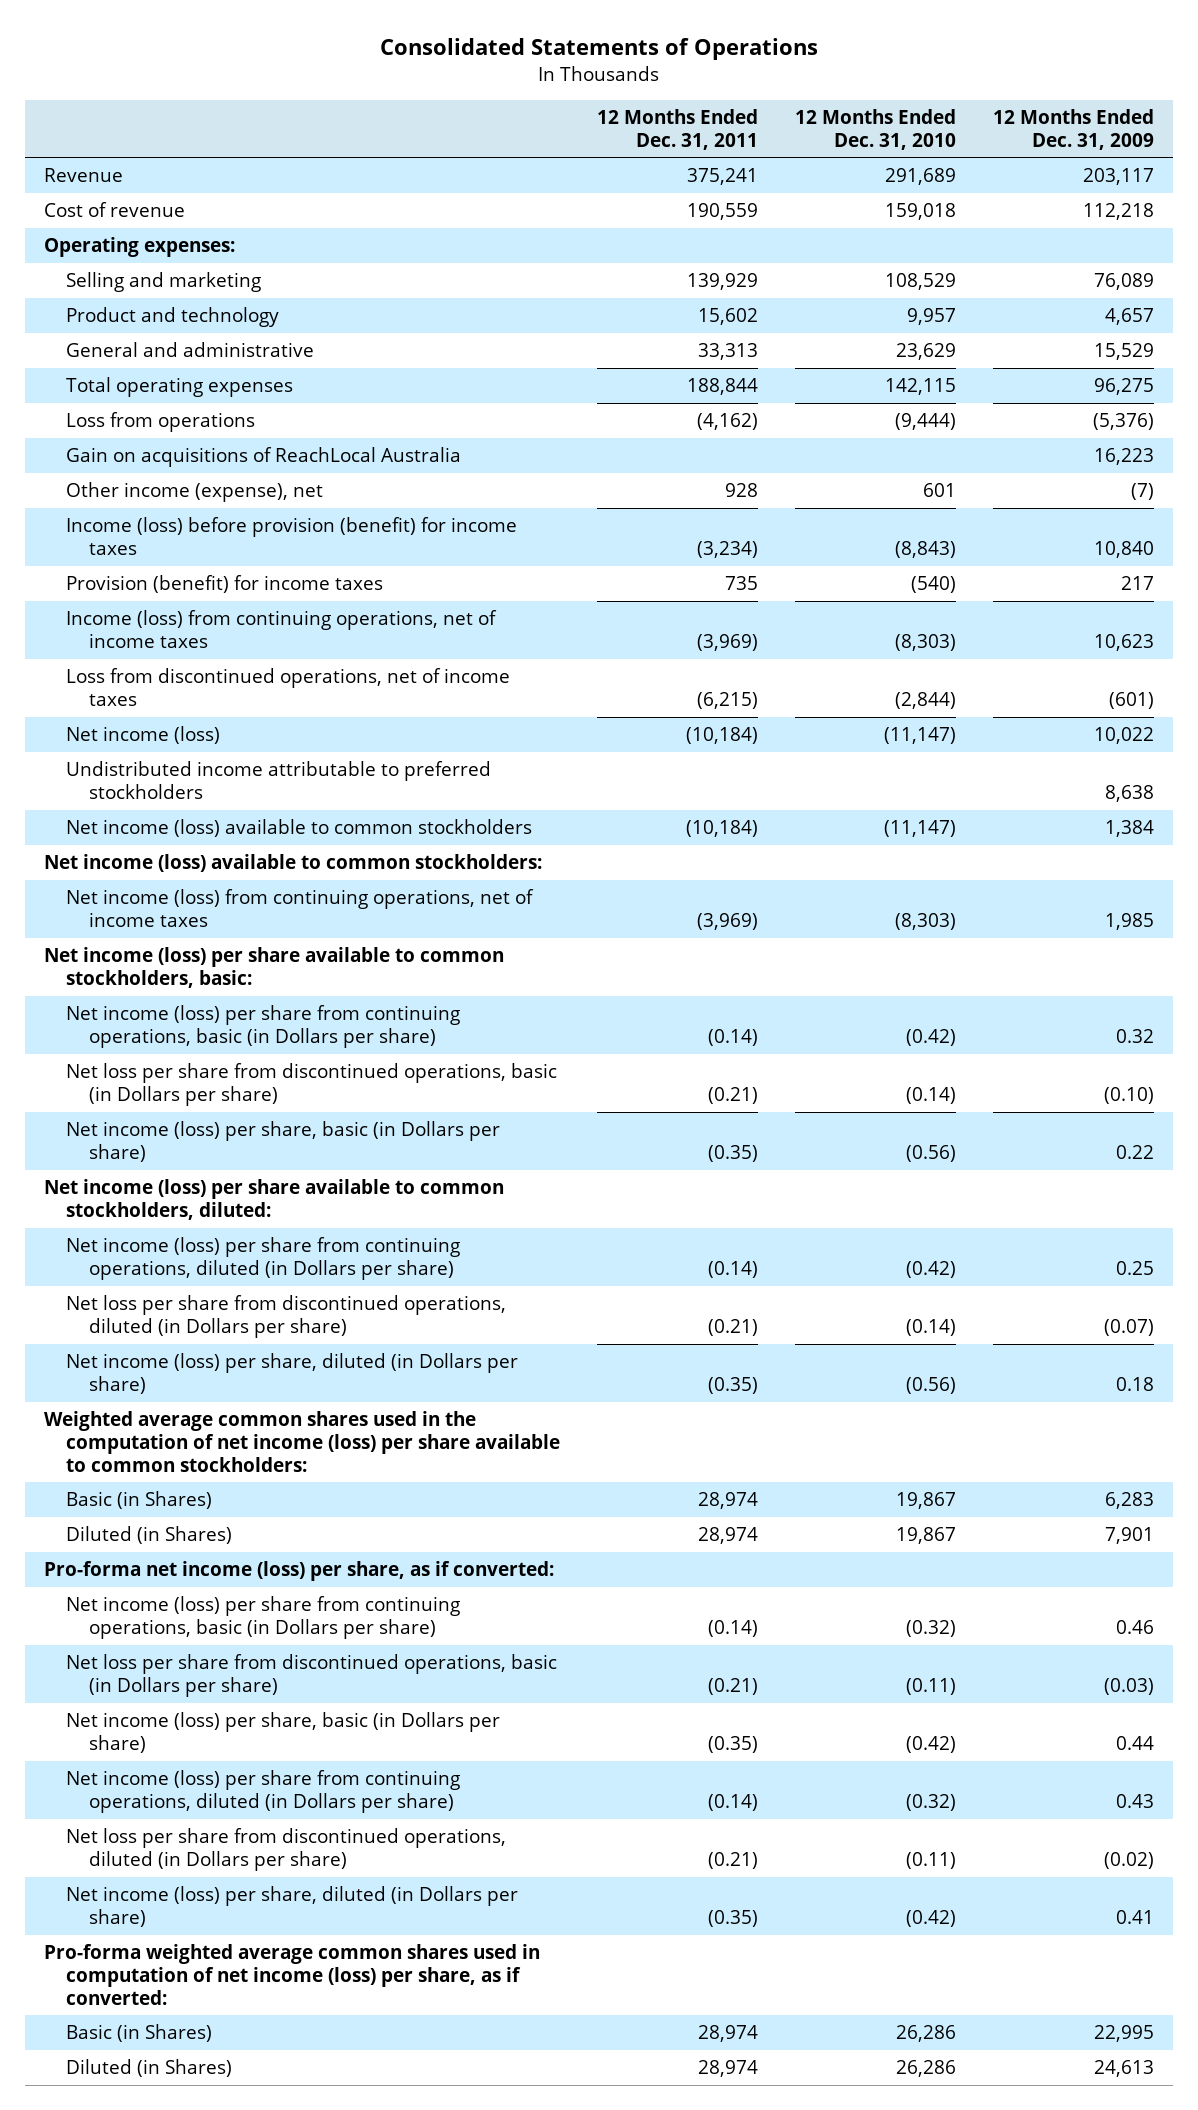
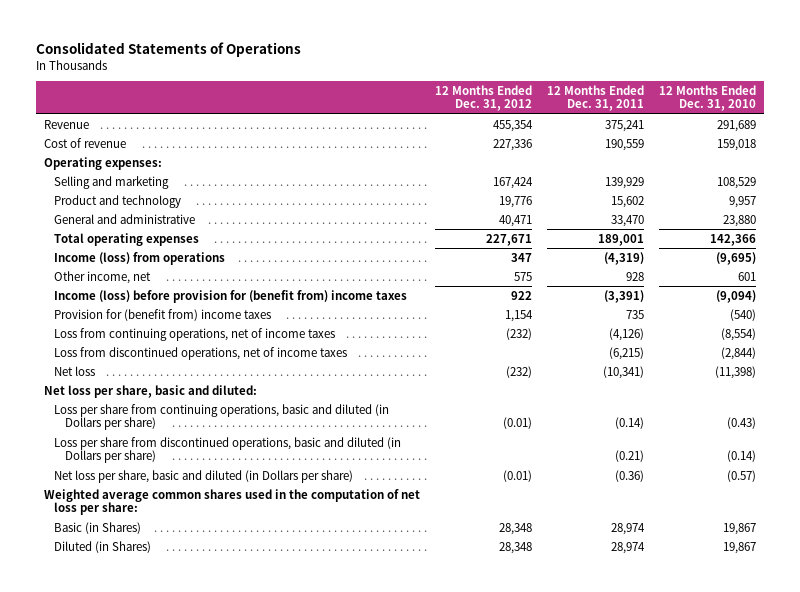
- | 12 Months Ended Dec. 31, 2011 | 12 Months Ended Dec. 31, 2010 | 12 Months Ended Dec. 31, 2009
+ | 12 Months Ended Dec. 31, 2012 | 12 Months Ended Dec. 31, 2011 | 12 Months Ended Dec. 31, 2010
- General and administrative | 33,313 | 23,629 | 15,529
- Total operating expenses | 188,844 | 142,115 | 96,275
- Loss from operations | (4,162) | (9,444) | (5,376)
- Gain on acquisitions of ReachLocal Australia | | | 16,223
- Other income (expense), net | 928 | 601 | (7)
- Income (loss) before provision (benefit) for income taxes | (3,234) | (8,843) | 10,840
- Provision (benefit) for income taxes | 735 | (540) | 217
- Income (loss) from continuing operations, net of income taxes | (3,969) | (8,303) | 10,623
+ General and administrative | 40,471 | 33,470 | 23,880
+ Total operating expenses | 227,671 | 189,001 | 142,366
+ Income (loss) from operations | 347 | (4,319) | (9,695)
+ Other income, net | 575 | 928 | 601
+ Income (loss) before provision for (benefit from) income taxes | 922 | (3,391) | (9,094)
+ Provision for (benefit from) income taxes | 1,154 | 735 | (540)
+ Loss from continuing operations, net of income taxes | (232) | (4,126) | (8,554)
- Net income (loss) | (10,184) | (11,147) | 10,022
- Undistributed income attributable to preferred stockholders | | | 8,638
- Net income (loss) available to common stockholders | (10,184) | (11,147) | 1,384
- Net income (loss) available to common stockholders:
- Net income (loss) from continuing operations, net of income taxes | (3,969) | (8,303) | 1,985
- Net income (loss) per share available to common stockholders, basic:
- Net income (loss) per share from continuing operations, basic (in Dollars per share) | (0.14) | (0.42) | 0.32
- Net loss per share from discontinued operations, basic (in Dollars per share) | (0.21) | (0.14) | (0.10)
- Net income (loss) per share, basic (in Dollars per share) | (0.35) | (0.56) | 0.22
- Net income (loss) per share available to common stockholders, diluted:
- Net income (loss) per share from continuing operations, diluted (in Dollars per share) | (0.14) | (0.42) | 0.25
- Net loss per share from discontinued operations, diluted (in Dollars per share) | (0.21) | (0.14) | (0.07)
- Net income (loss) per share, diluted (in Dollars per share) | (0.35) | (0.56) | 0.18
- Weighted average common shares used in the computation of net income (loss) per share available to common stockholders:
+ Net loss | (232) | (10,341) | (11,398)
+ Net loss per share, basic and diluted:
+ Loss per share from continuing operations, basic and diluted (in Dollars per share) | (0.01) | (0.14) | (0.43)
+ Loss per share from discontinued operations, basic and diluted (in Dollars per share) | | (0.21) | (0.14)
+ Net loss per share, basic and diluted (in Dollars per share) | (0.01) | (0.36) | (0.57)
+ Weighted average common shares used in the computation of net loss per share:
- Pro-forma net income (loss) per share, as if converted:
- Net income (loss) per share from continuing operations, basic (in Dollars per share) | (0.14) | (0.32) | 0.46
- Net loss per share from discontinued operations, basic (in Dollars per share) | (0.21) | (0.11) | (0.03)
- Net income (loss) per share, basic (in Dollars per share) | (0.35) | (0.42) | 0.44
- Net income (loss) per share from continuing operations, diluted (in Dollars per share) | (0.14) | (0.32) | 0.43
- Net loss per share from discontinued operations, diluted (in Dollars per share) | (0.21) | (0.11) | (0.02)
- Net income (loss) per share, diluted (in Dollars per share) | (0.35) | (0.42) | 0.41
- Pro-forma weighted average common shares used in computation of net income (loss) per share, as if converted:
- Basic (in Shares) | 28,974 | 26,286 | 22,995
- Diluted (in Shares) | 28,974 | 26,286 | 24,613

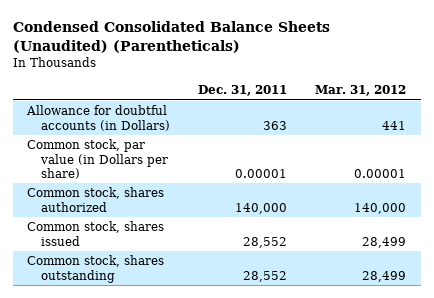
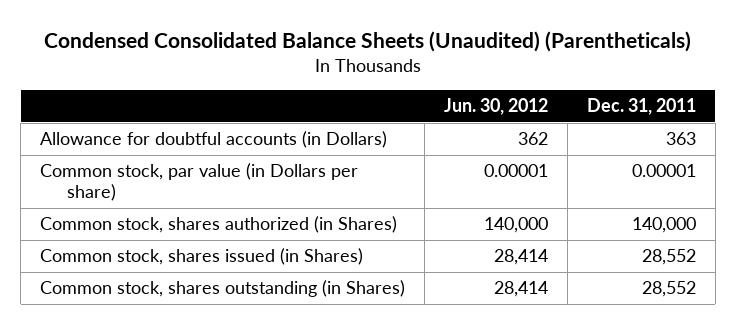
- | Dec. 31, 2011 | Mar. 31, 2012
+ | Jun. 30, 2012 | Dec. 31, 2011
- Common stock, shares authorized | 140,000 | 140,000
- Common stock, shares issued | 28,552 | 28,499
- Common stock, shares outstanding | 28,552 | 28,499
+ Common stock, shares authorized (in Shares) | 140,000 | 140,000
+ Common stock, shares issued (in Shares) | 28,414 | 28,552
+ Common stock, shares outstanding (in Shares) | 28,414 | 28,552

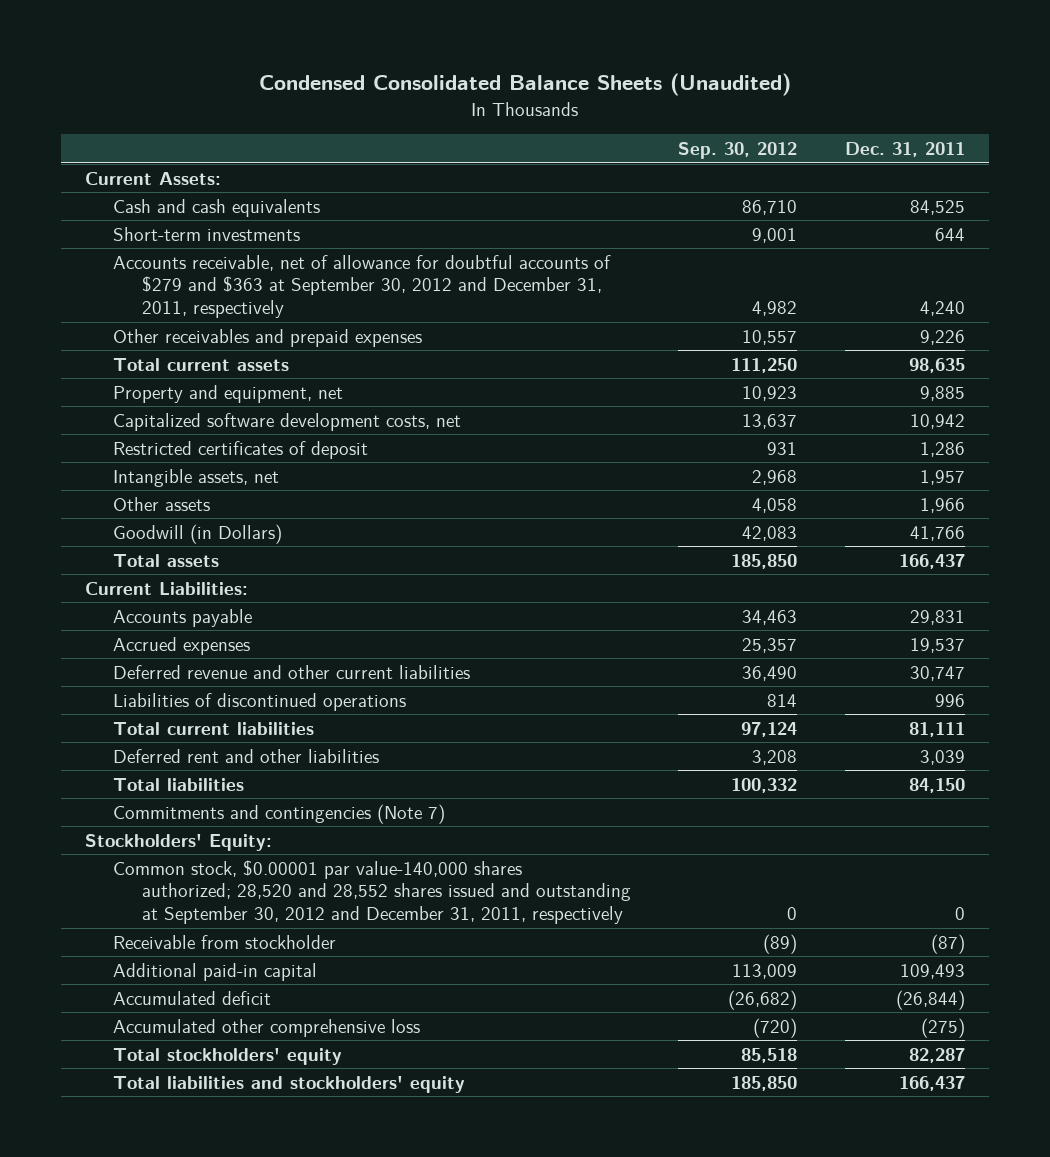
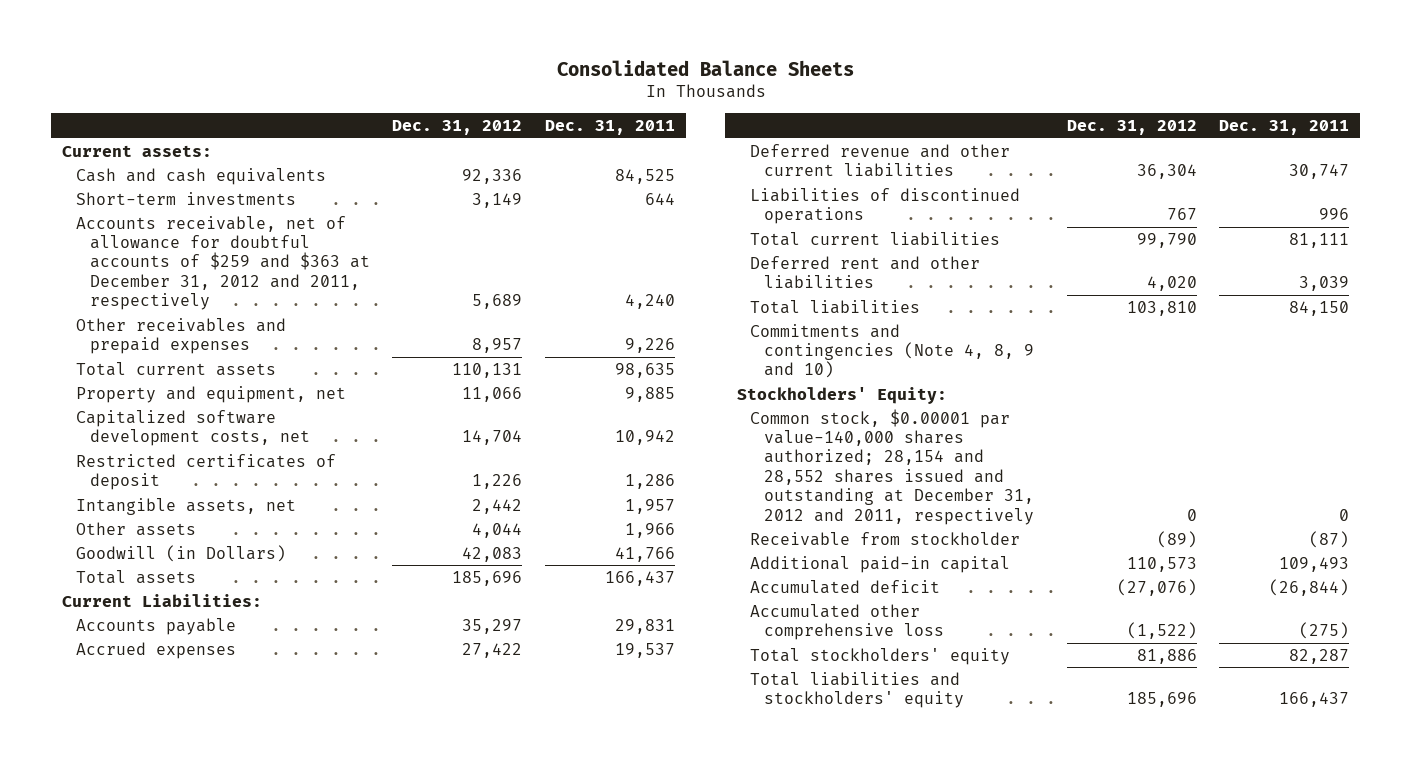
- Condensed Consolidated Balance Sheets (Unaudited)
+ Consolidated Balance Sheets
- | Sep. 30, 2012 | Dec. 31, 2011
+ | Dec. 31, 2012 | Dec. 31, 2011
- Current Assets:
+ Current assets:
- Accounts receivable, net of allowance for doubtful accounts of $279 and $363 at September 30, 2012 and December 31, 2011, respectively | 4,982 | 4,240
+ Accounts receivable, net of allowance for doubtful accounts of $259 and $363 at December 31, 2012 and 2011, respectively | 5,689 | 4,240
- Commitments and contingencies (Note 7)
+ Commitments and contingencies (Note 4, 8, 9 and 10)
- Common stock, $0.00001 par value-140,000 shares authorized; 28,520 and 28,552 shares issued and outstanding at September 30, 2012 and December 31, 2011, respectively | 0 | 0
+ Common stock, $0.00001 par value-140,000 shares authorized; 28,154 and 28,552 shares issued and outstanding at December 31, 2012 and 2011, respectively | 0 | 0

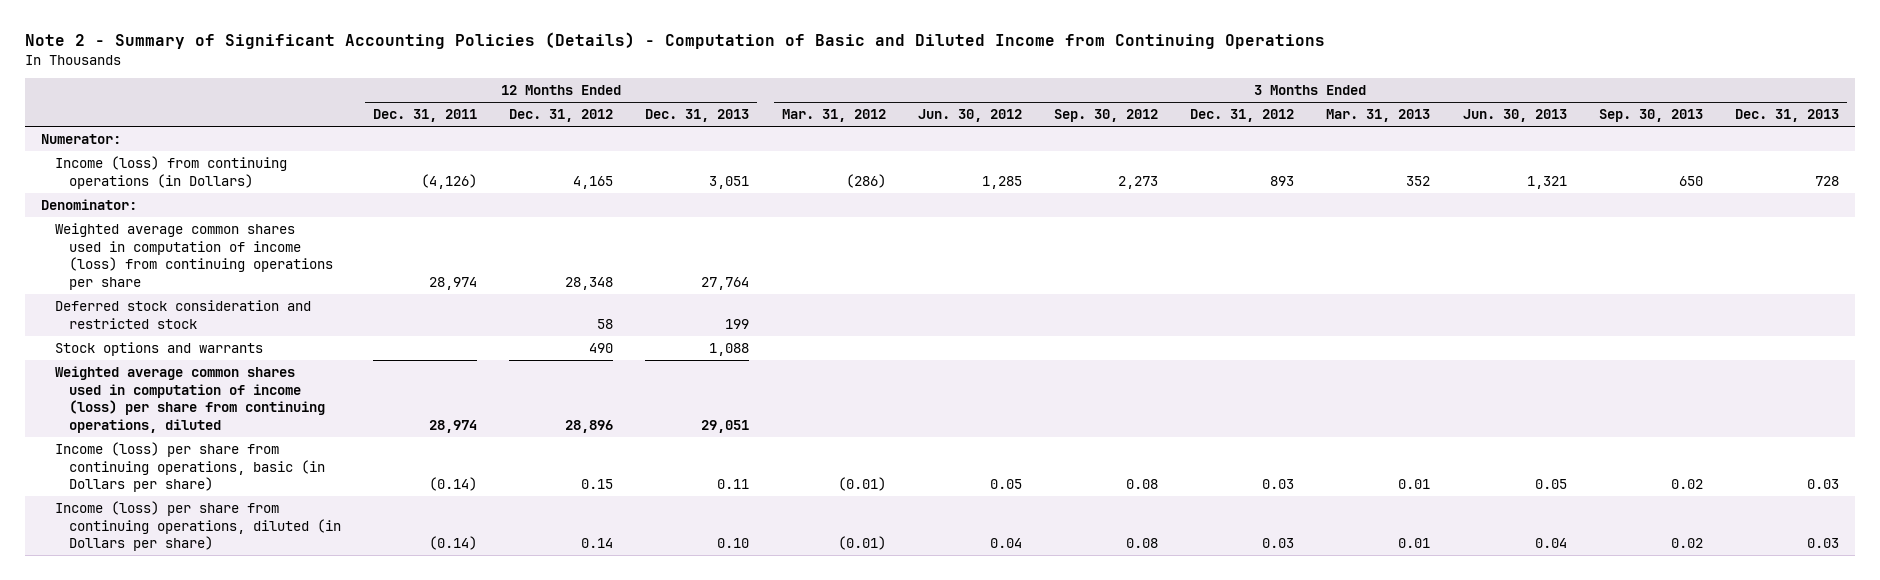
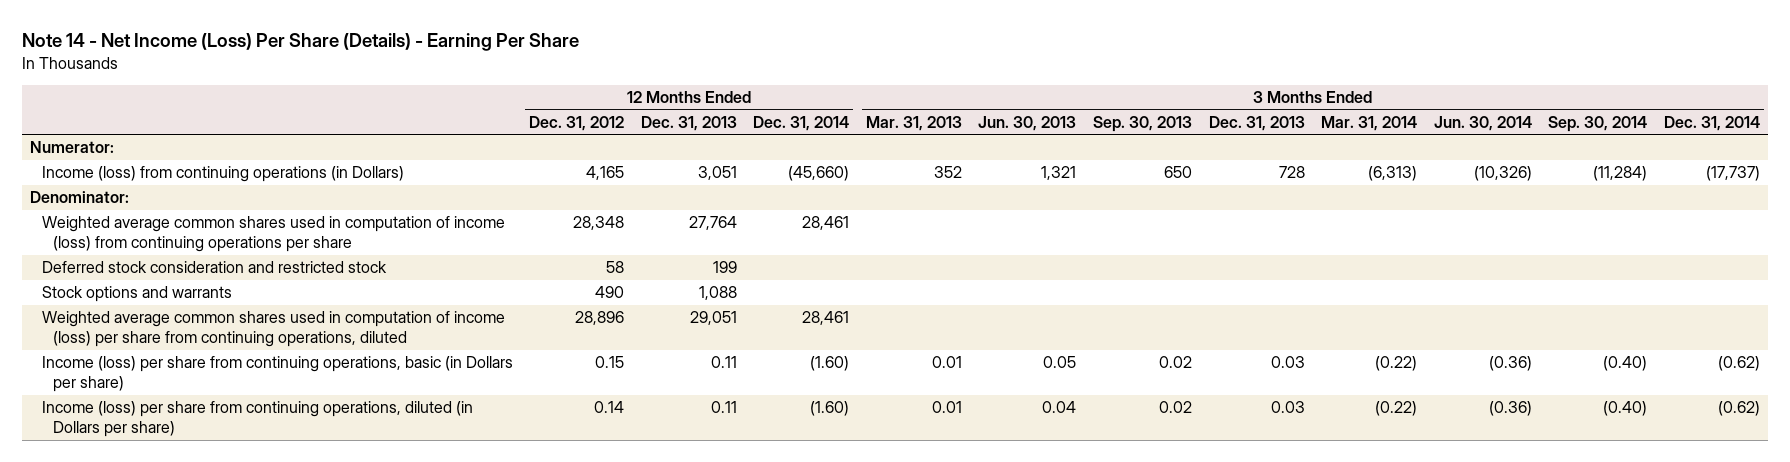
- Note 2 - Summary of Significant Accounting Policies (Details) - Computation of Basic and Diluted Income from Continuing Operations
+ Note 14 - Net Income (Loss) Per Share (Details) - Earning Per Share
- | 12 Months Ended Dec. 31, 2011 | 12 Months Ended Dec. 31, 2012 | 12 Months Ended Dec. 31, 2013 | 3 Months Ended Mar. 31, 2012 | 3 Months Ended Jun. 30, 2012 | 3 Months Ended Sep. 30, 2012 | 3 Months Ended Dec. 31, 2012 | 3 Months Ended Mar. 31, 2013 | 3 Months Ended Jun. 30, 2013 | 3 Months Ended Sep. 30, 2013 | 3 Months Ended Dec. 31, 2013
+ | 12 Months Ended Dec. 31, 2012 | 12 Months Ended Dec. 31, 2013 | 12 Months Ended Dec. 31, 2014 | 3 Months Ended Mar. 31, 2013 | 3 Months Ended Jun. 30, 2013 | 3 Months Ended Sep. 30, 2013 | 3 Months Ended Dec. 31, 2013 | 3 Months Ended Mar. 31, 2014 | 3 Months Ended Jun. 30, 2014 | 3 Months Ended Sep. 30, 2014 | 3 Months Ended Dec. 31, 2014
- Income (loss) per share from continuing operations, diluted (in Dollars per share) | (0.14) | 0.14 | 0.10 | (0.01) | 0.04 | 0.08 | 0.03 | 0.01 | 0.04 | 0.02 | 0.03
+ Income (loss) per share from continuing operations, diluted (in Dollars per share) | 0.14 | 0.11 | (1.60) | 0.01 | 0.04 | 0.02 | 0.03 | (0.22) | (0.36) | (0.40) | (0.62)

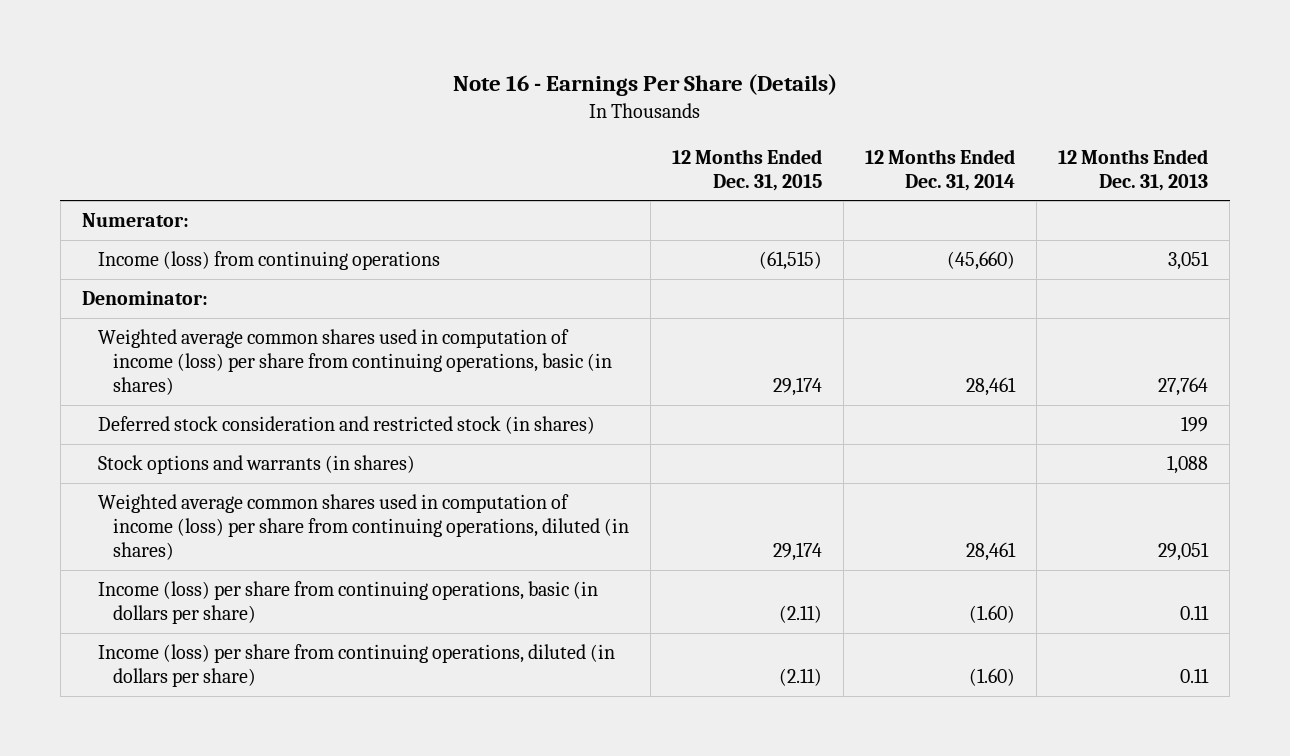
- Note 14 - Net Income (Loss) Per Share (Details) - Earning Per Share
+ Note 16 - Earnings Per Share (Details)
- | 12 Months Ended Dec. 31, 2012 | 12 Months Ended Dec. 31, 2013 | 12 Months Ended Dec. 31, 2014 | 3 Months Ended Mar. 31, 2013 | 3 Months Ended Jun. 30, 2013 | 3 Months Ended Sep. 30, 2013 | 3 Months Ended Dec. 31, 2013 | 3 Months Ended Mar. 31, 2014 | 3 Months Ended Jun. 30, 2014 | 3 Months Ended Sep. 30, 2014 | 3 Months Ended Dec. 31, 2014
+ | 12 Months Ended Dec. 31, 2015 | 12 Months Ended Dec. 31, 2014 | 12 Months Ended Dec. 31, 2013
- Income (loss) from continuing operations (in Dollars) | 4,165 | 3,051 | (45,660) | 352 | 1,321 | 650 | 728 | (6,313) | (10,326) | (11,284) | (17,737)
+ Income (loss) from continuing operations | (61,515) | (45,660) | 3,051
- Weighted average common shares used in computation of income (loss) from continuing operations per share | 28,348 | 27,764 | 28,461 | | | | | | | |
- Deferred stock consideration and restricted stock | 58 | 199 | | | | | | | | |
- Stock options and warrants | 490 | 1,088 | | | | | | | | |
- Weighted average common shares used in computation of income (loss) per share from continuing operations, diluted | 28,896 | 29,051 | 28,461 | | | | | | | |
- Income (loss) per share from continuing operations, basic (in Dollars per share) | 0.15 | 0.11 | (1.60) | 0.01 | 0.05 | 0.02 | 0.03 | (0.22) | (0.36) | (0.40) | (0.62)
- Income (loss) per share from continuing operations, diluted (in Dollars per share) | 0.14 | 0.11 | (1.60) | 0.01 | 0.04 | 0.02 | 0.03 | (0.22) | (0.36) | (0.40) | (0.62)
+ Weighted average common shares used in computation of income (loss) per share from continuing operations, basic (in shares) | 29,174 | 28,461 | 27,764
+ Deferred stock consideration and restricted stock (in shares) | | | 199
+ Stock options and warrants (in shares) | | | 1,088
+ Weighted average common shares used in computation of income (loss) per share from continuing operations, diluted (in shares) | 29,174 | 28,461 | 29,051
+ Income (loss) per share from continuing operations, basic (in dollars per share) | (2.11) | (1.60) | 0.11
+ Income (loss) per share from continuing operations, diluted (in dollars per share) | (2.11) | (1.60) | 0.11

